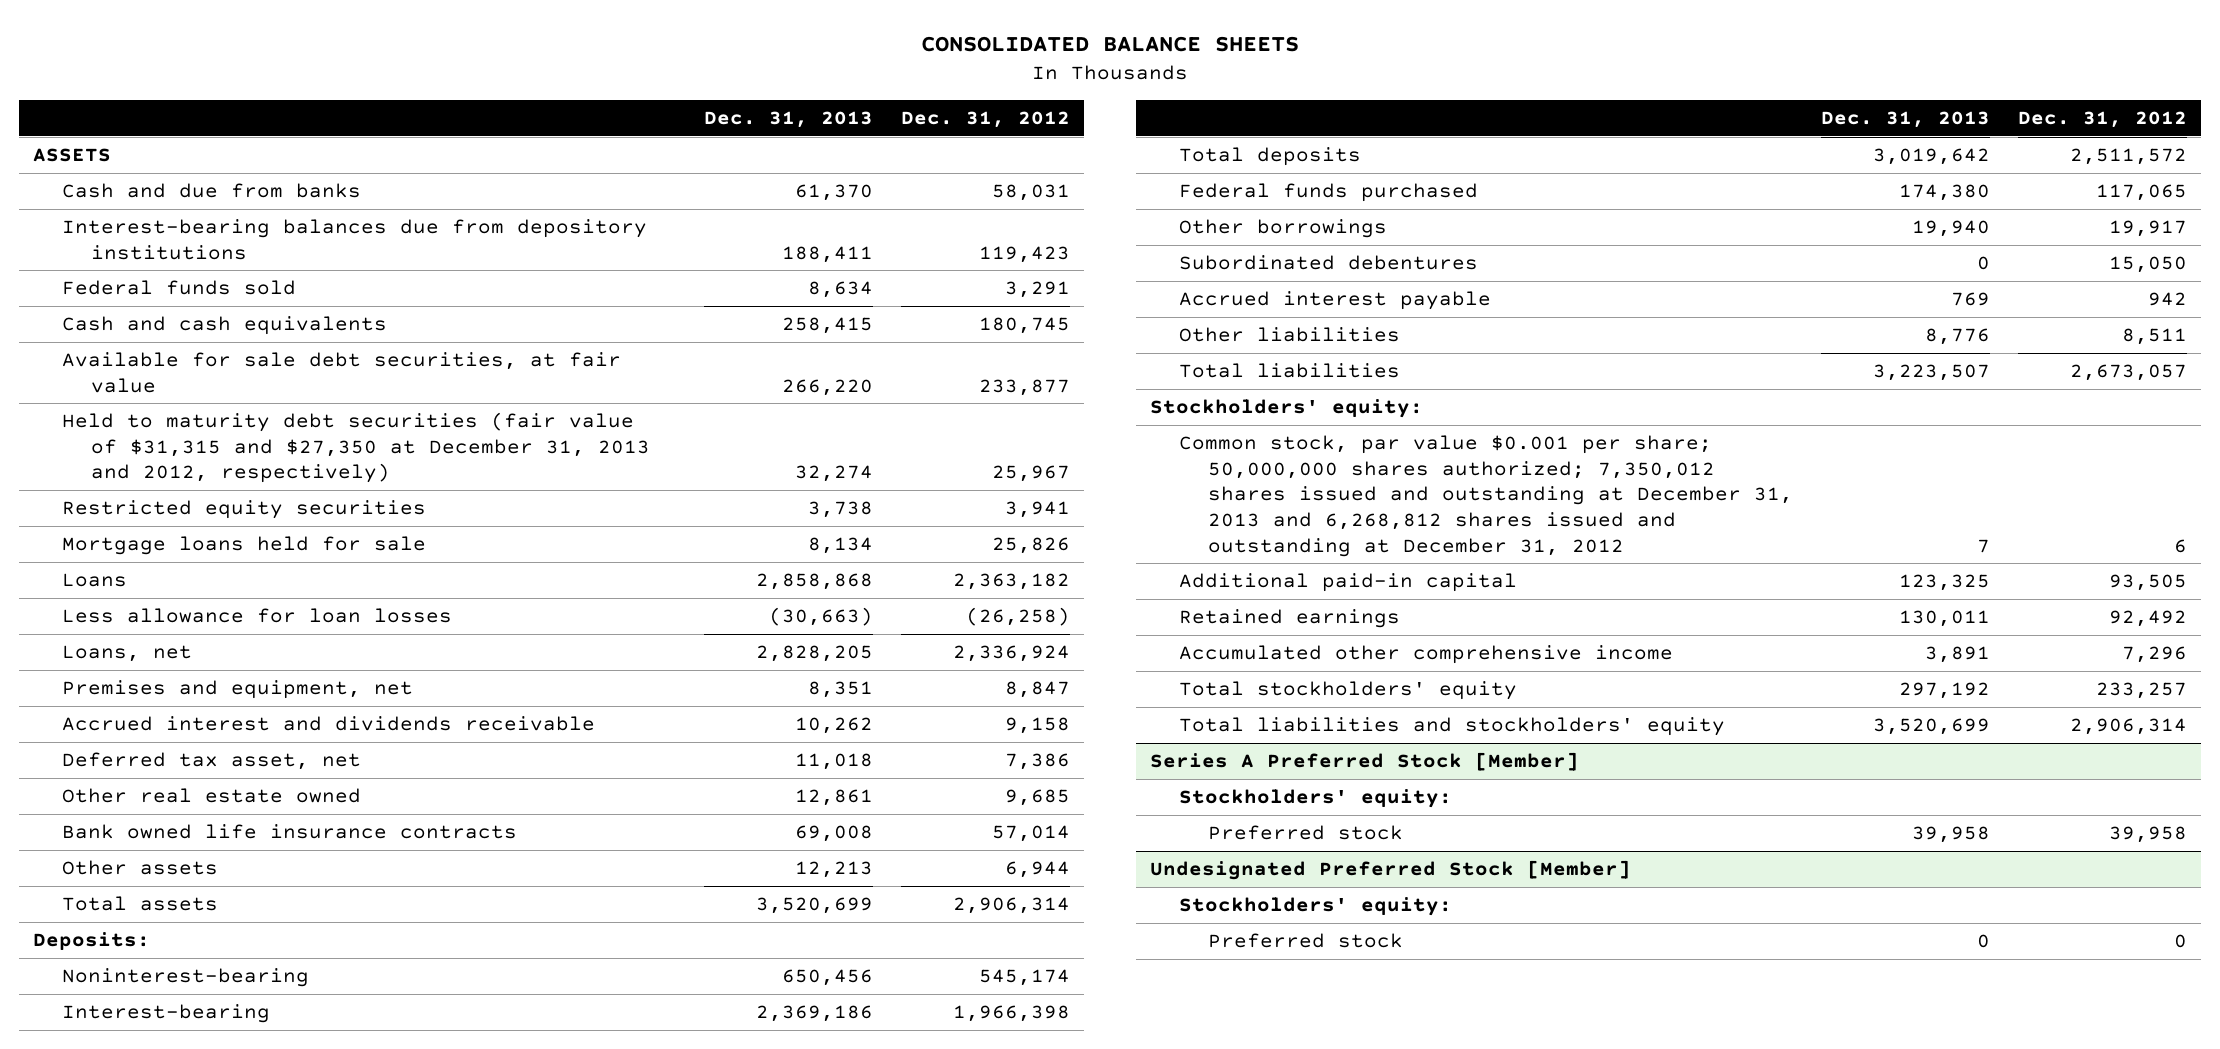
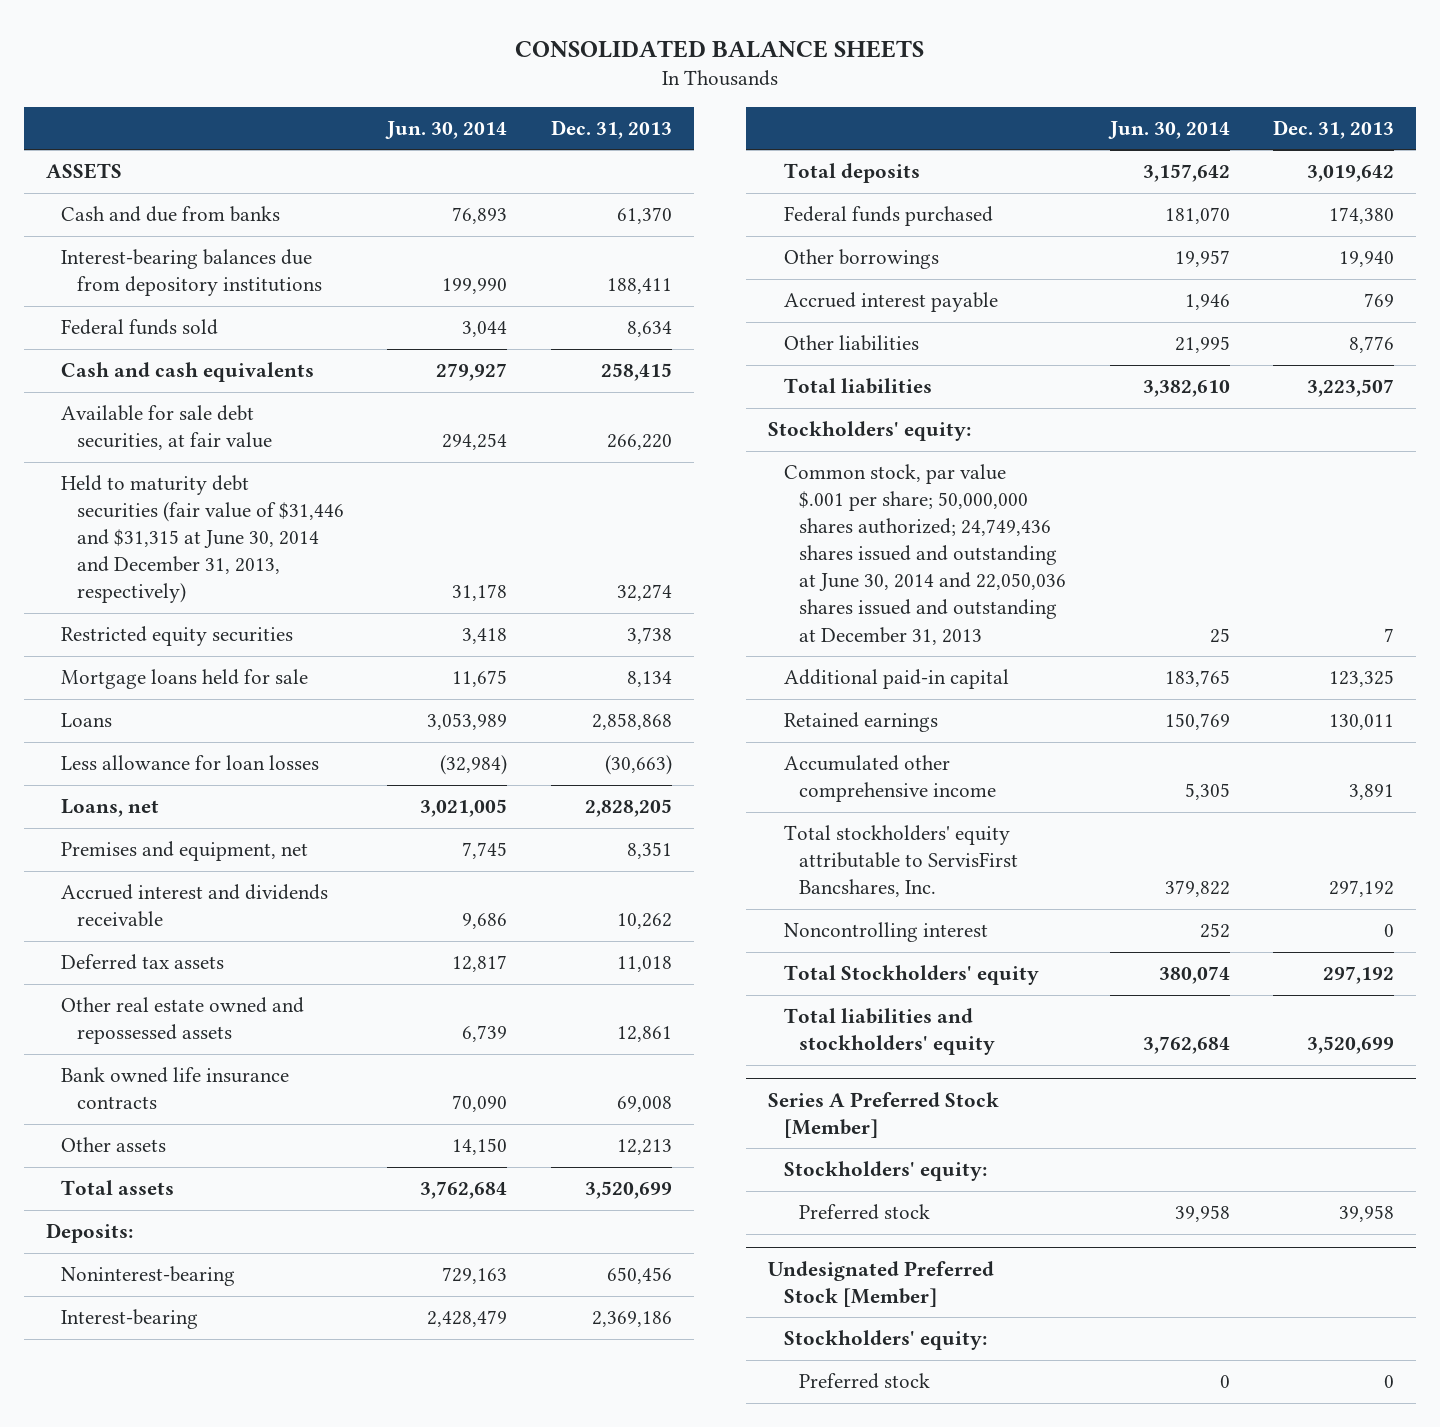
- | Dec. 31, 2013 | Dec. 31, 2012
+ | Jun. 30, 2014 | Dec. 31, 2013
- Held to maturity debt securities (fair value of $31,315 and $27,350 at December 31, 2013 and 2012, respectively) | 32,274 | 25,967
+ Held to maturity debt securities (fair value of $31,446 and $31,315 at June 30, 2014 and December 31, 2013, respectively) | 31,178 | 32,274
- Deferred tax asset, net | 11,018 | 7,386
- Other real estate owned | 12,861 | 9,685
+ Deferred tax assets | 12,817 | 11,018
+ Other real estate owned and repossessed assets | 6,739 | 12,861
- Subordinated debentures | 0 | 15,050
- Common stock, par value $0.001 per share; 50,000,000 shares authorized; 7,350,012 shares issued and outstanding at December 31, 2013 and 6,268,812 shares issued and outstanding at December 31, 2012 | 7 | 6
+ Common stock, par value $.001 per share; 50,000,000 shares authorized; 24,749,436 shares issued and outstanding at June 30, 2014 and 22,050,036 shares issued and outstanding at December 31, 2013 | 25 | 7
- Total stockholders' equity | 297,192 | 233,257
+ Total stockholders' equity attributable to ServisFirst Bancshares, Inc. | 379,822 | 297,192
+ Noncontrolling interest | 252 | 0
+ Total Stockholders' equity | 380,074 | 297,192

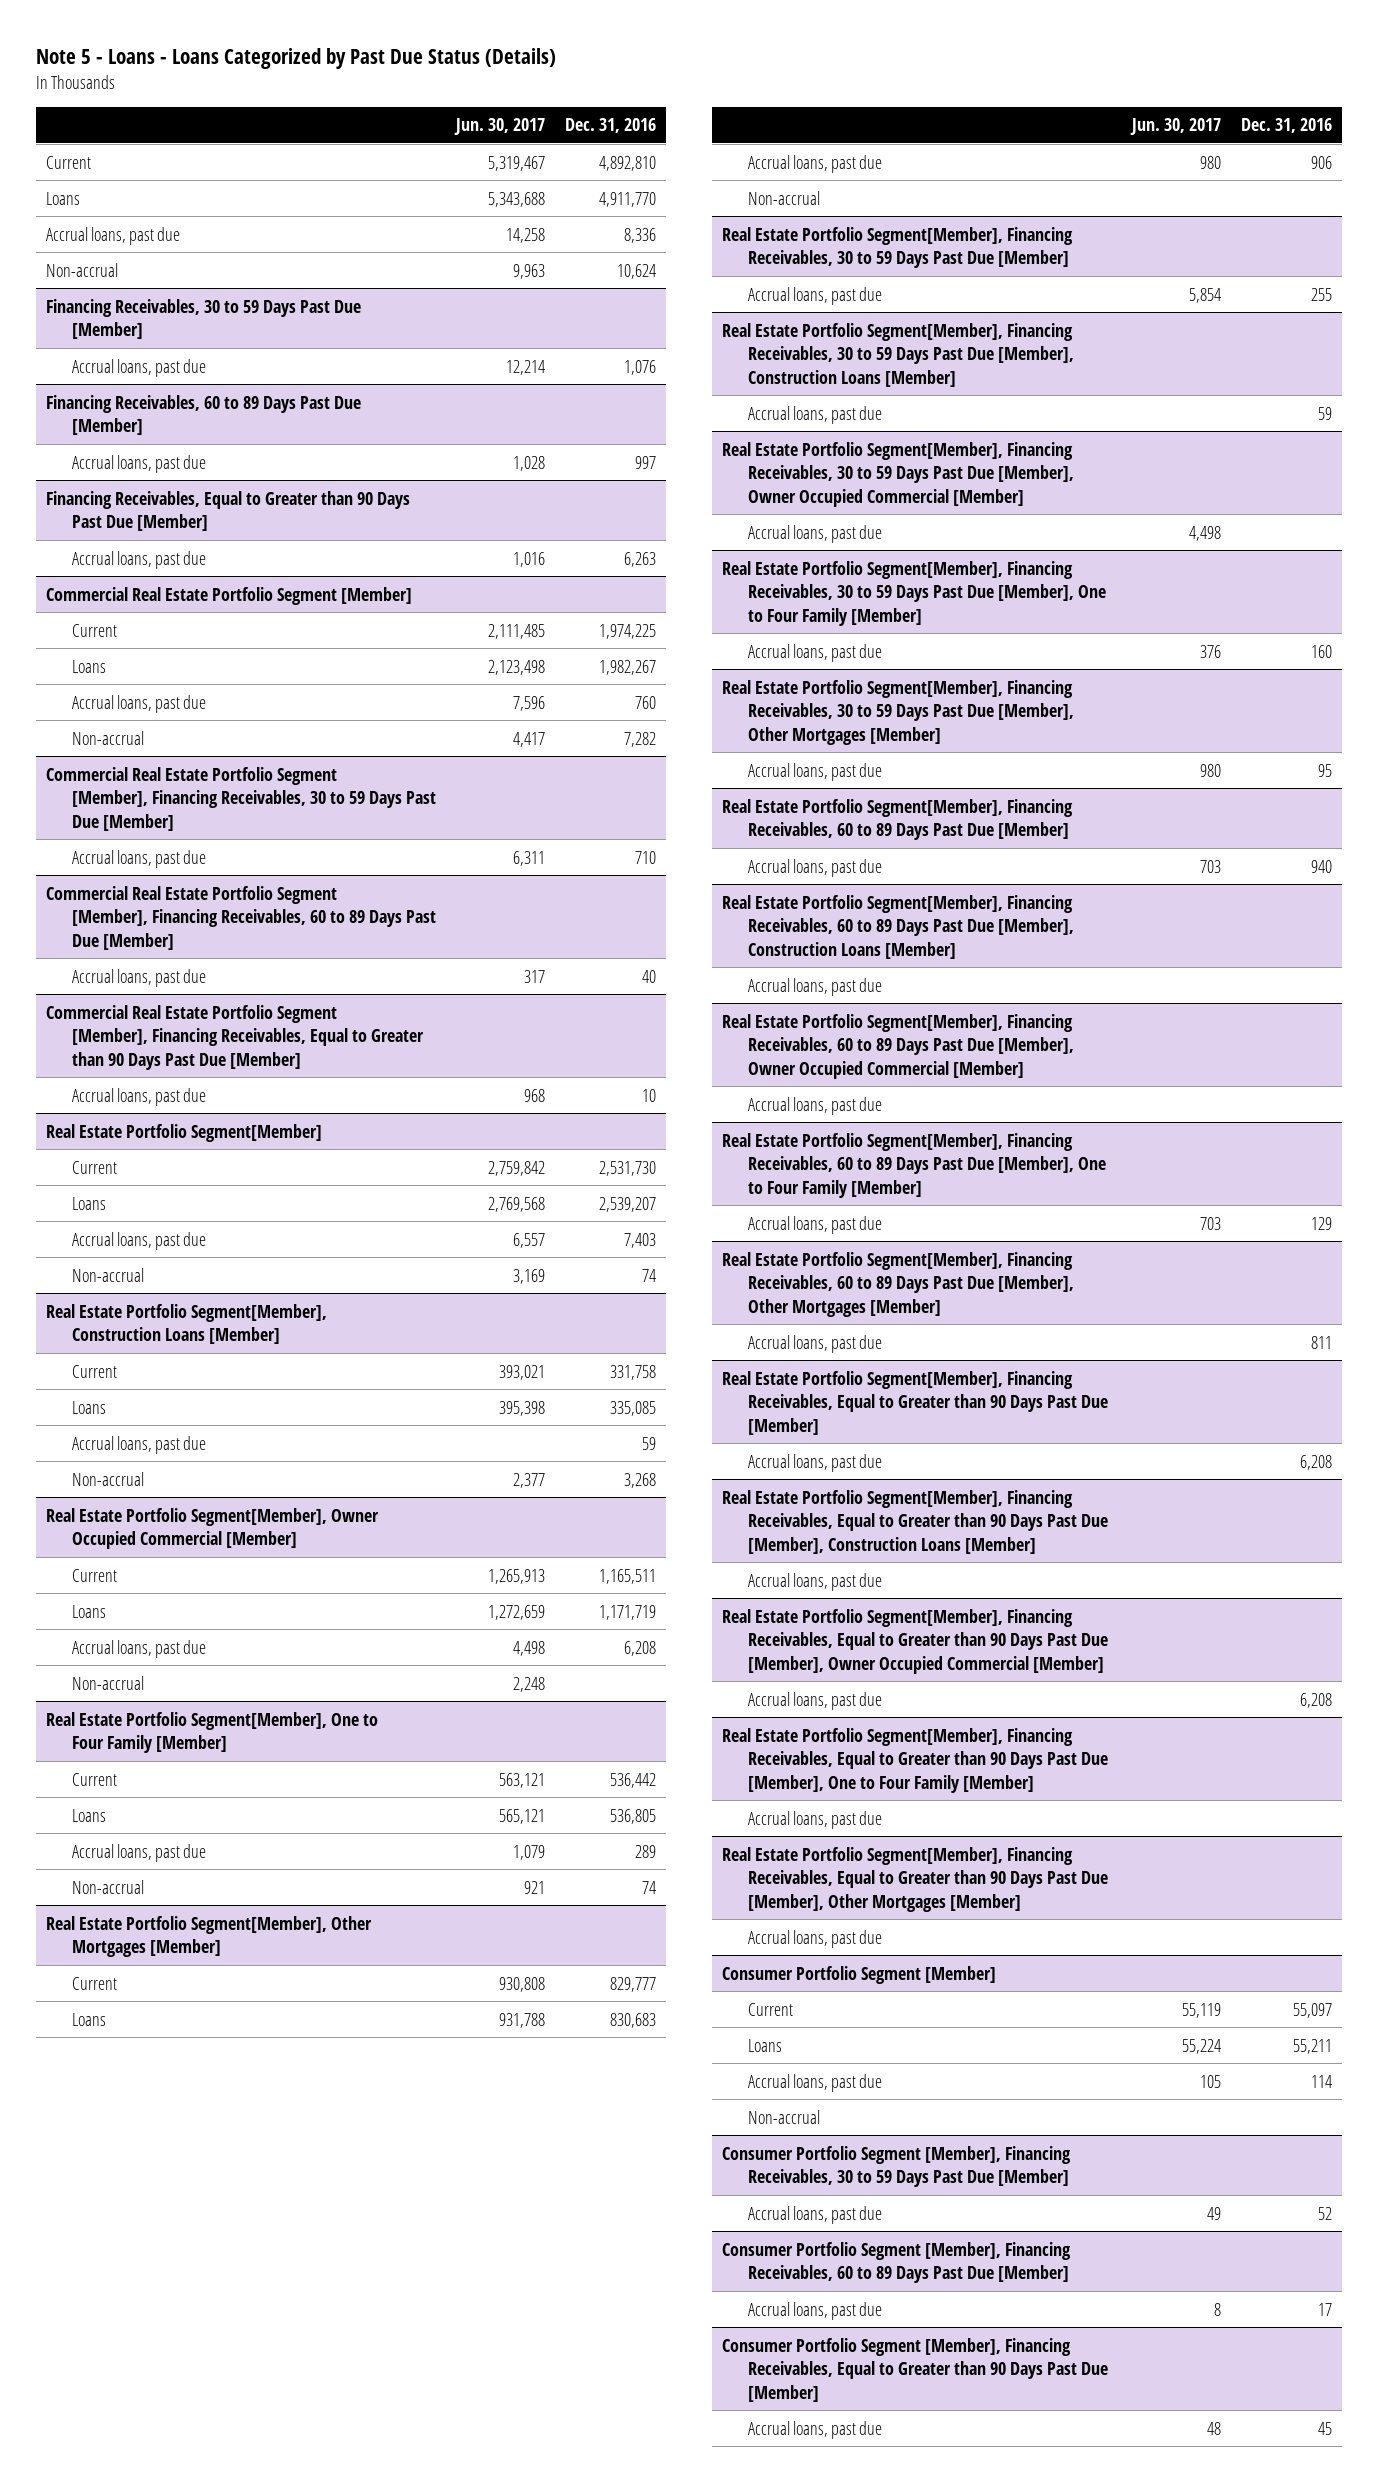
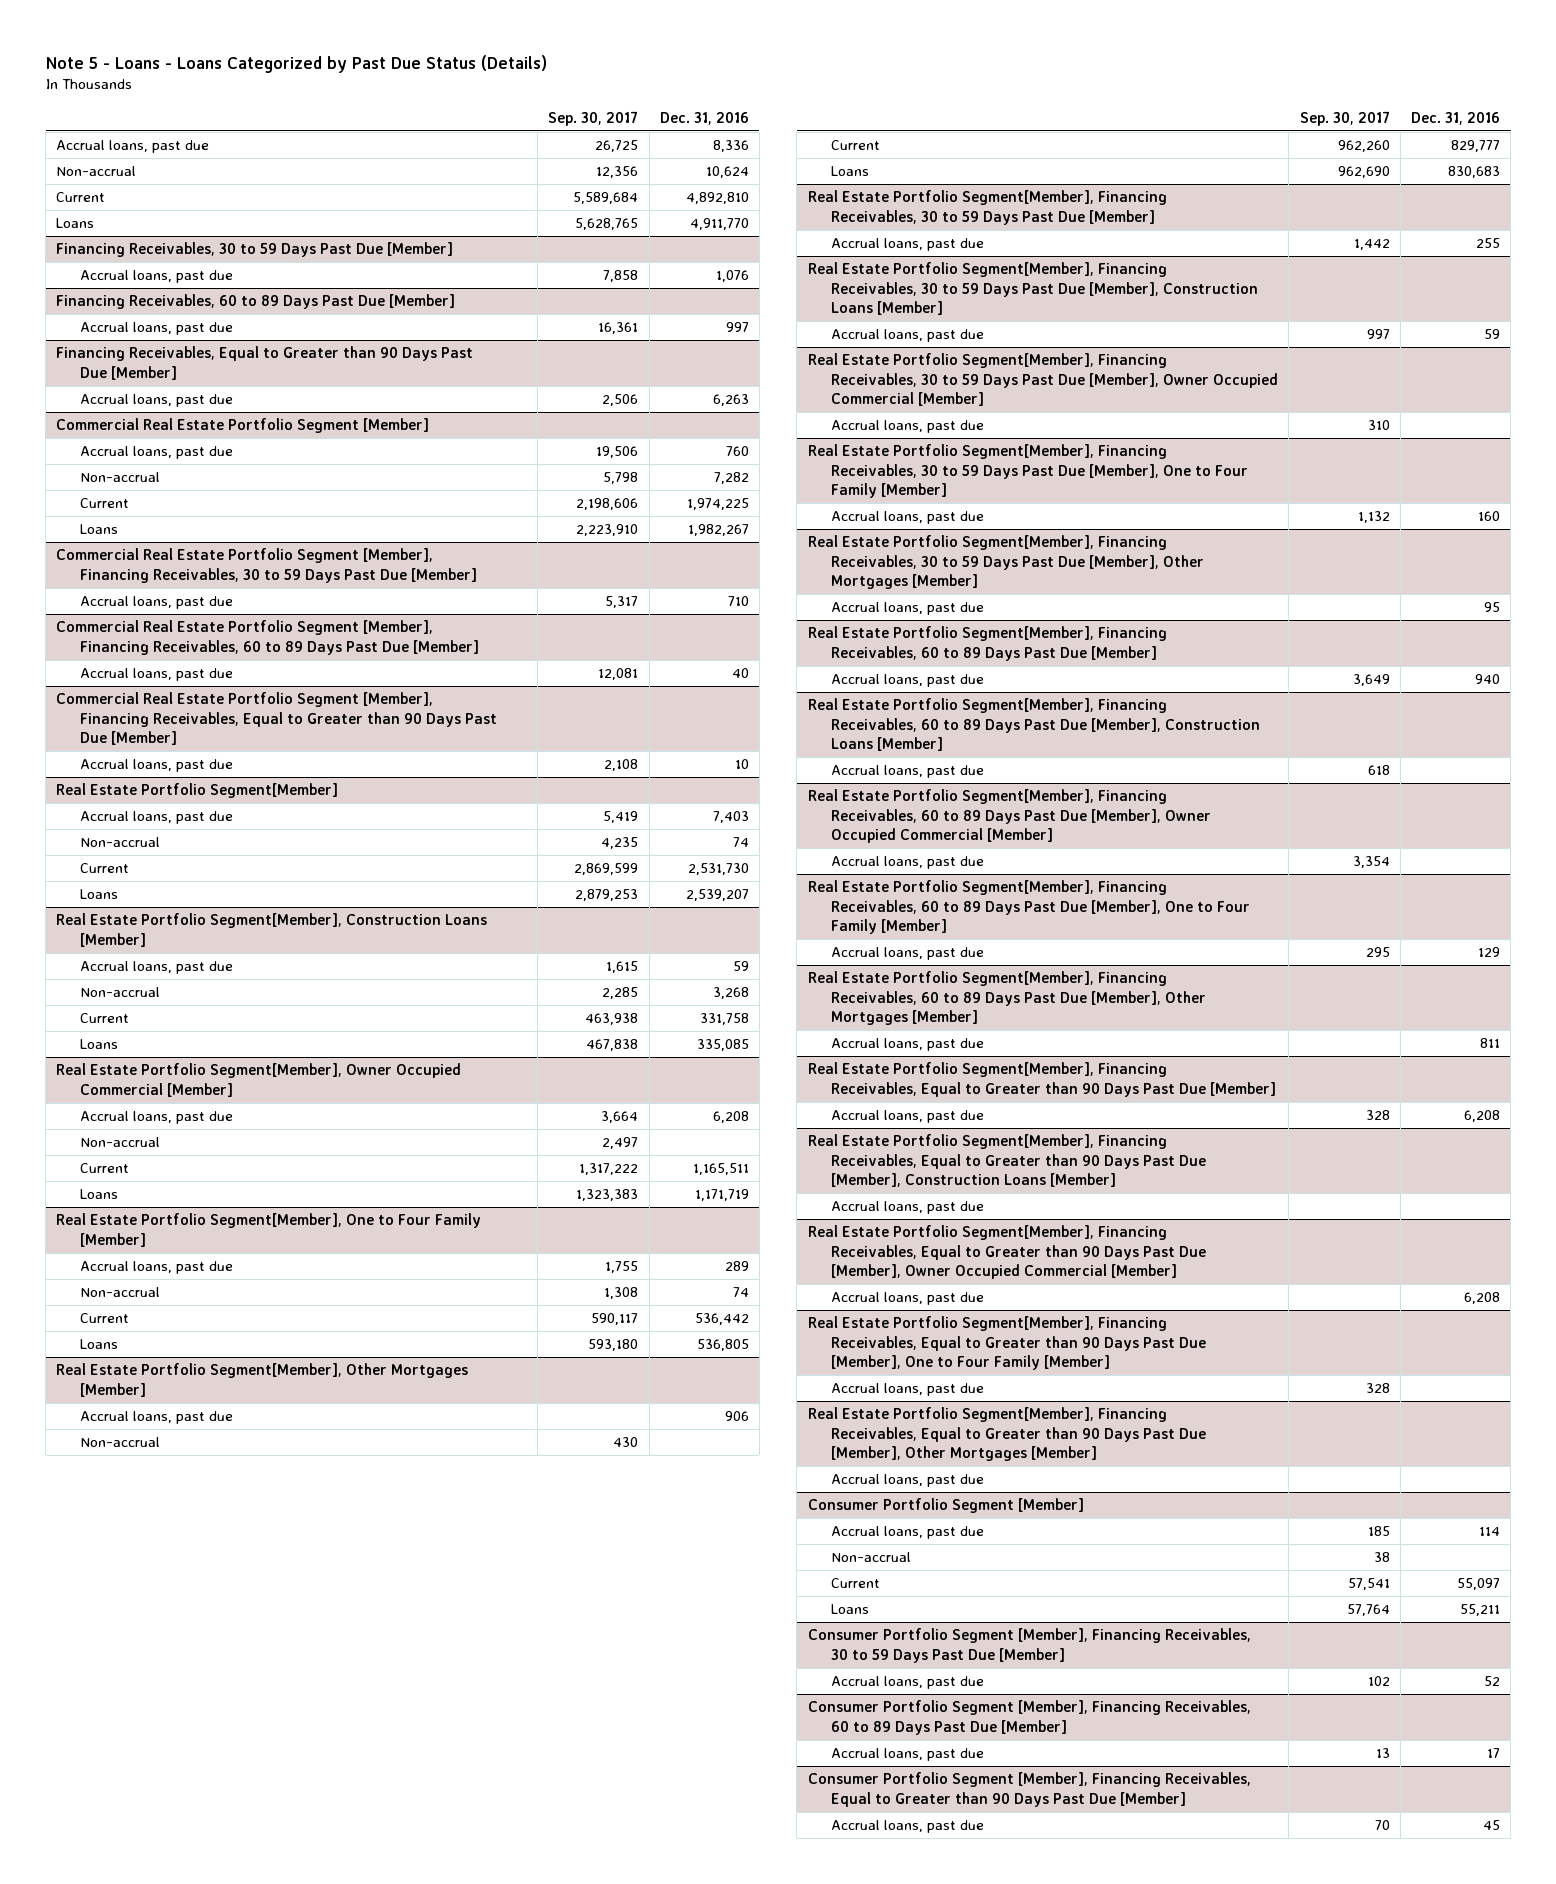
- | Jun. 30, 2017 | Dec. 31, 2016
+ | Sep. 30, 2017 | Dec. 31, 2016
moved down: Current | 5,589,684 | 4,892,810
moved down: Loans | 5,628,765 | 4,911,770
@ Commercial Real Estate Portfolio Segment [Member]
moved down: Current | 2,198,606 | 1,974,225
moved down: Loans | 2,223,910 | 1,982,267
@ Real Estate Portfolio Segment[Member]
moved down: Current | 2,869,599 | 2,531,730
moved down: Loans | 2,879,253 | 2,539,207
@ Real Estate Portfolio Segment[Member], Construction Loans [Member]
moved down: Current | 463,938 | 331,758
moved down: Loans | 467,838 | 335,085
@ Real Estate Portfolio Segment[Member], Owner Occupied Commercial [Member]
moved down: Current | 1,317,222 | 1,165,511
moved down: Loans | 1,323,383 | 1,171,719
@ Real Estate Portfolio Segment[Member], One to Four Family [Member]
moved down: Current | 590,117 | 536,442
moved down: Loans | 593,180 | 536,805
@ Real Estate Portfolio Segment[Member], Other Mortgages [Member]
moved down: Current | 962,260 | 829,777
moved down: Loans | 962,690 | 830,683
@ Consumer Portfolio Segment [Member]
moved down: Current | 57,541 | 55,097
moved down: Loans | 57,764 | 55,211

